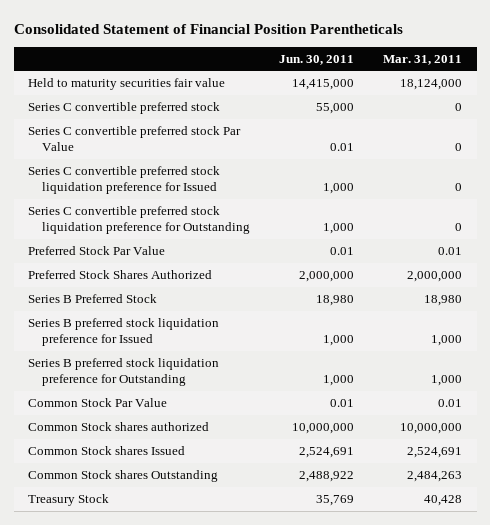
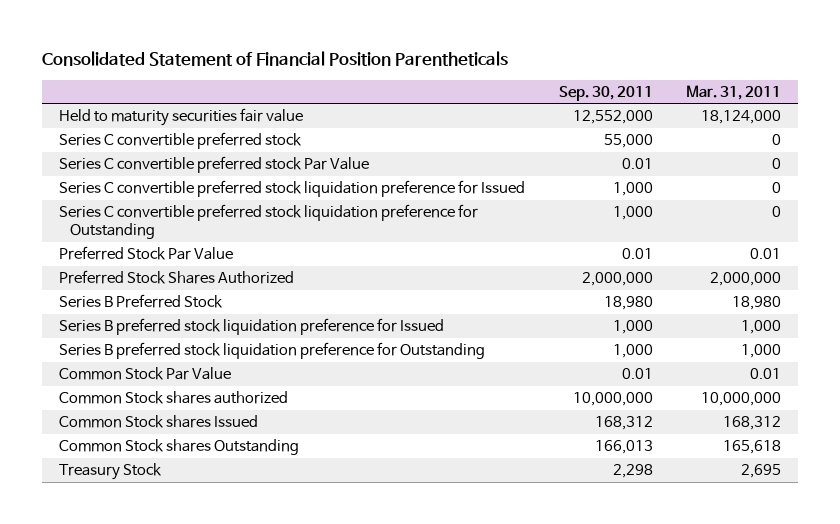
- | Jun. 30, 2011 | Mar. 31, 2011
+ | Sep. 30, 2011 | Mar. 31, 2011
- Common Stock shares Issued | 2,524,691 | 2,524,691
- Common Stock shares Outstanding | 2,488,922 | 2,484,263
- Treasury Stock | 35,769 | 40,428
+ Common Stock shares Issued | 168,312 | 168,312
+ Common Stock shares Outstanding | 166,013 | 165,618
+ Treasury Stock | 2,298 | 2,695

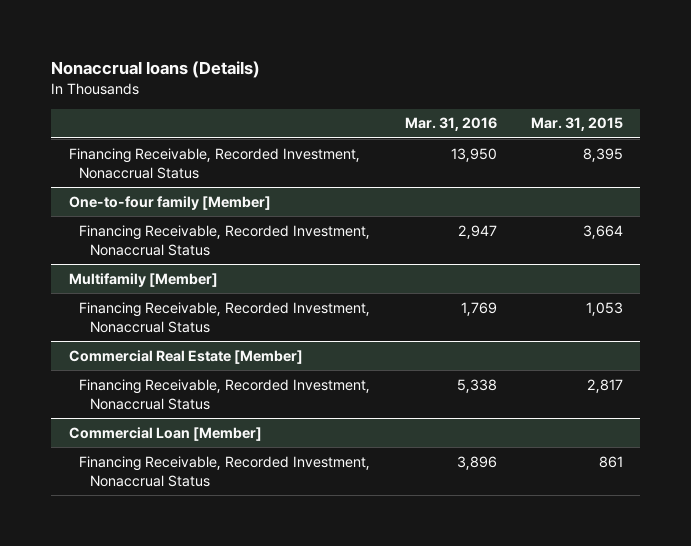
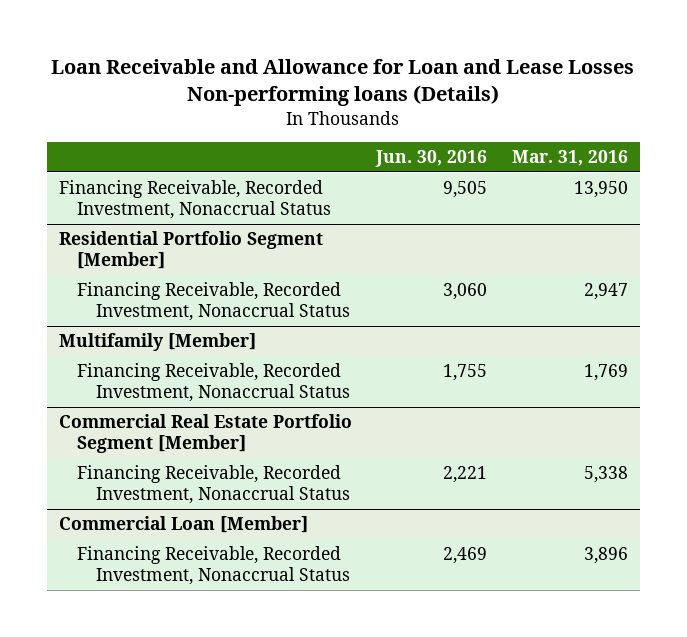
- Nonaccrual loans (Details)
+ Loan Receivable and Allowance for Loan and Lease Losses Non-performing loans (Details)
- | Mar. 31, 2016 | Mar. 31, 2015
+ | Jun. 30, 2016 | Mar. 31, 2016
- One-to-four family [Member]
+ Residential Portfolio Segment [Member]
- Commercial Real Estate [Member]
+ Commercial Real Estate Portfolio Segment [Member]

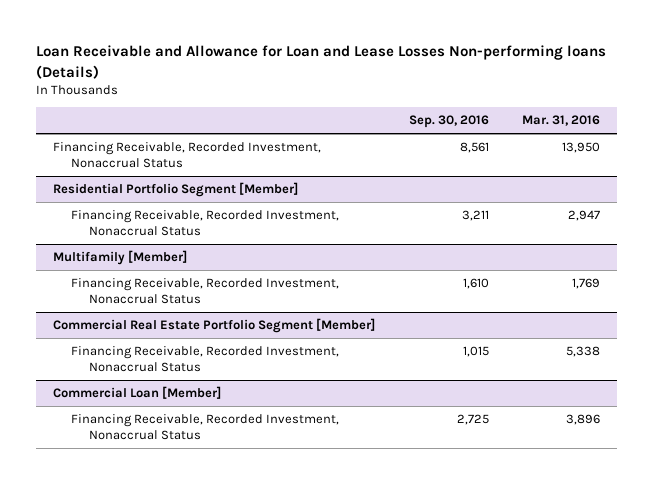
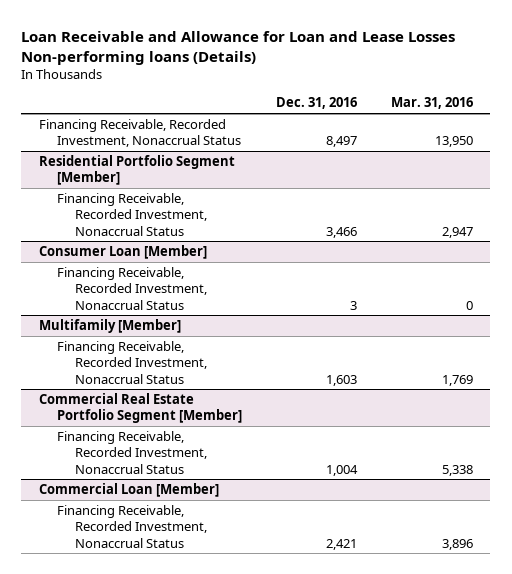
- | Sep. 30, 2016 | Mar. 31, 2016
+ | Dec. 31, 2016 | Mar. 31, 2016
+ Consumer Loan [Member]
+ Financing Receivable, Recorded Investment, Nonaccrual Status | 3 | 0

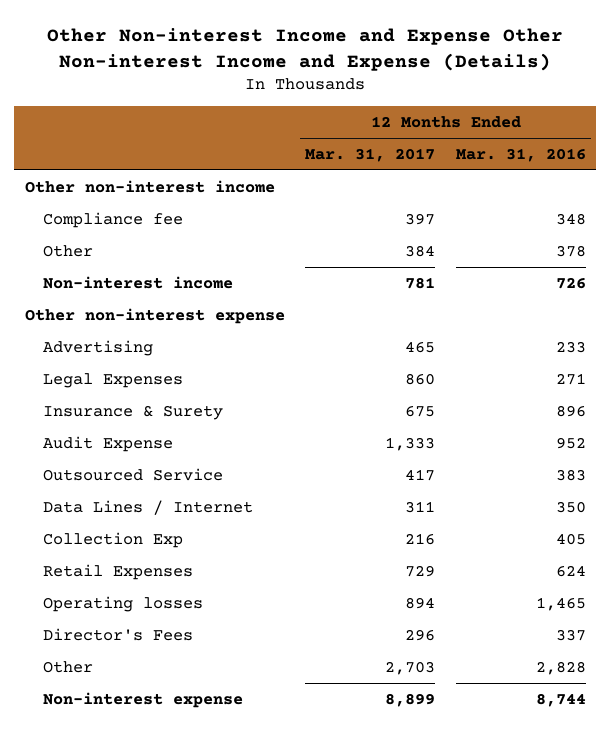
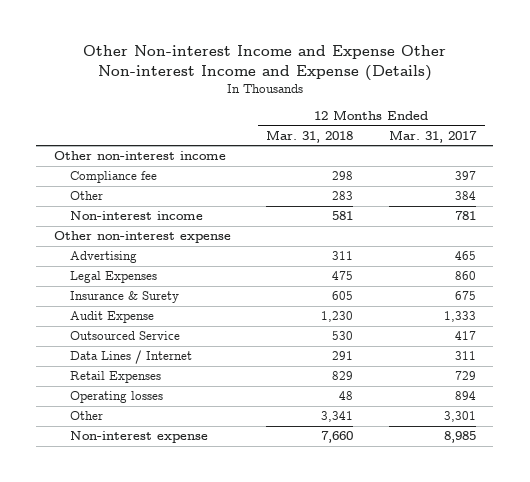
- | 12 Months Ended Mar. 31, 2017 | 12 Months Ended Mar. 31, 2016
+ | 12 Months Ended Mar. 31, 2018 | 12 Months Ended Mar. 31, 2017
- Collection Exp | 216 | 405
- Director's Fees | 296 | 337
- Other | 2,703 | 2,828
- Non-interest expense | 8,899 | 8,744
+ Other | 3,341 | 3,301
+ Non-interest expense | 7,660 | 8,985

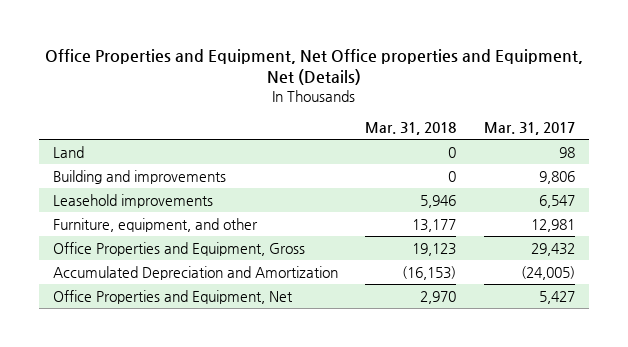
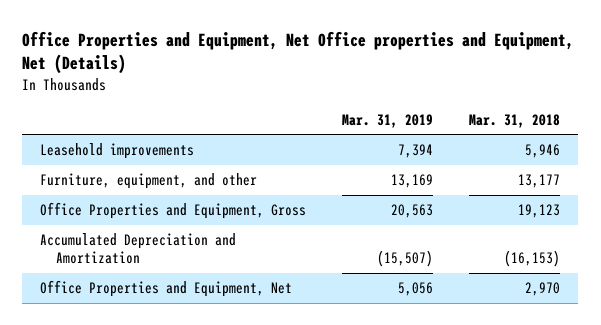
- | Mar. 31, 2018 | Mar. 31, 2017
+ | Mar. 31, 2019 | Mar. 31, 2018
- Land | 0 | 98
- Building and improvements | 0 | 9,806

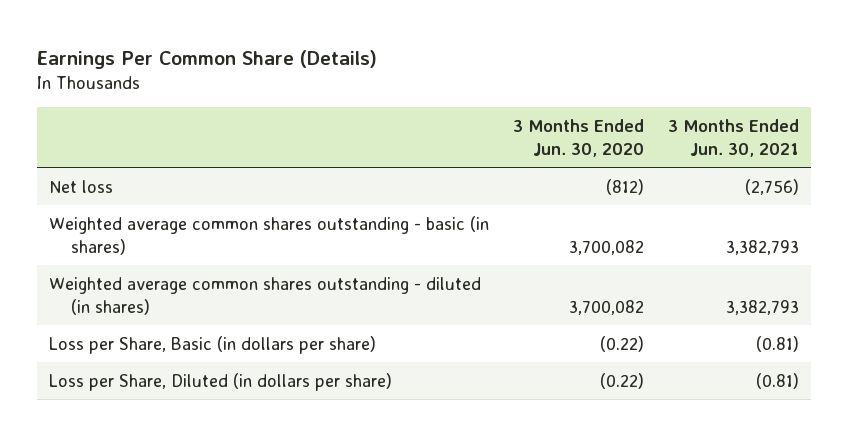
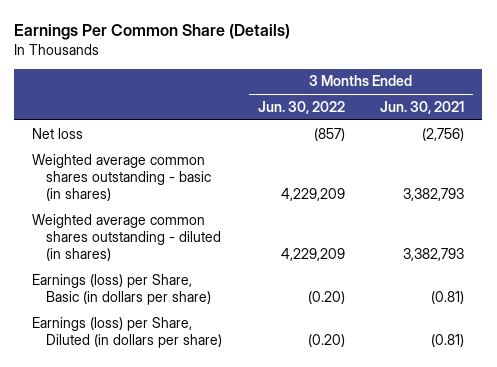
- | 3 Months Ended Jun. 30, 2020 | 3 Months Ended Jun. 30, 2021
+ | 3 Months Ended Jun. 30, 2022 | 3 Months Ended Jun. 30, 2021
- Loss per Share, Basic (in dollars per share) | (0.22) | (0.81)
- Loss per Share, Diluted (in dollars per share) | (0.22) | (0.81)
+ Earnings (loss) per Share, Basic (in dollars per share) | (0.20) | (0.81)
+ Earnings (loss) per Share, Diluted (in dollars per share) | (0.20) | (0.81)

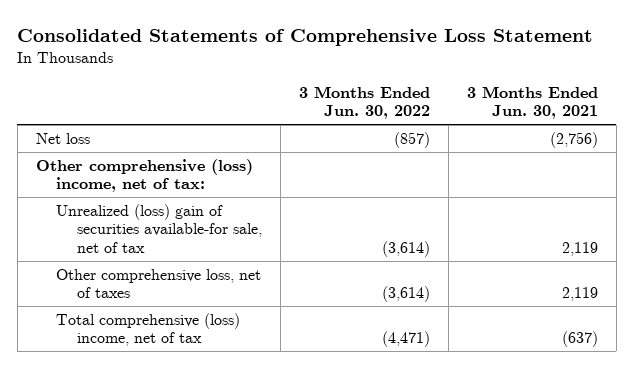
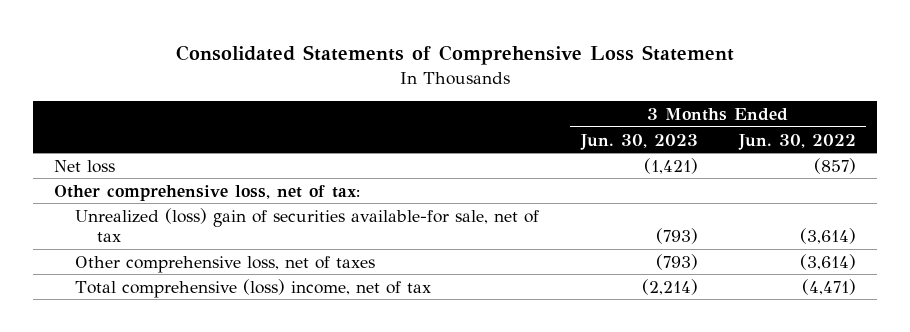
- | 3 Months Ended Jun. 30, 2022 | 3 Months Ended Jun. 30, 2021
+ | 3 Months Ended Jun. 30, 2023 | 3 Months Ended Jun. 30, 2022
- Other comprehensive (loss) income, net of tax:
+ Other comprehensive loss, net of tax:

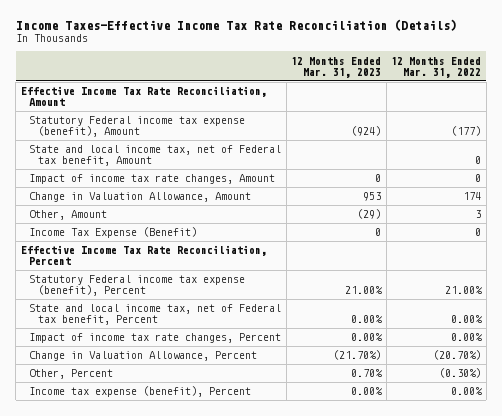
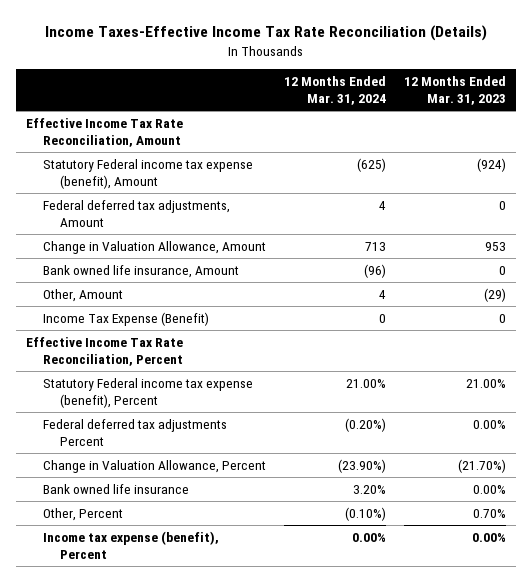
- | 12 Months Ended Mar. 31, 2023 | 12 Months Ended Mar. 31, 2022
+ | 12 Months Ended Mar. 31, 2024 | 12 Months Ended Mar. 31, 2023
- State and local income tax, net of Federal tax benefit, Amount | | 0
- Impact of income tax rate changes, Amount | 0 | 0
+ Federal deferred tax adjustments, Amount | 4 | 0
+ Bank owned life insurance, Amount | (96) | 0
- State and local income tax, net of Federal tax benefit, Percent | 0.00% | 0.00%
- Impact of income tax rate changes, Percent | 0.00% | 0.00%
+ Federal deferred tax adjustments Percent | (0.20%) | 0.00%
+ Bank owned life insurance | 3.20% | 0.00%

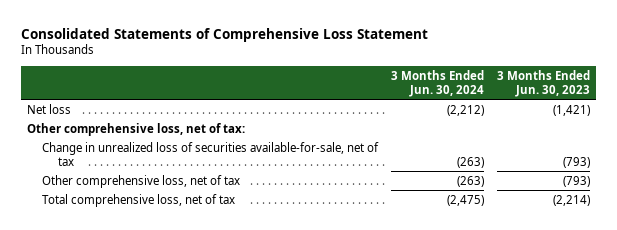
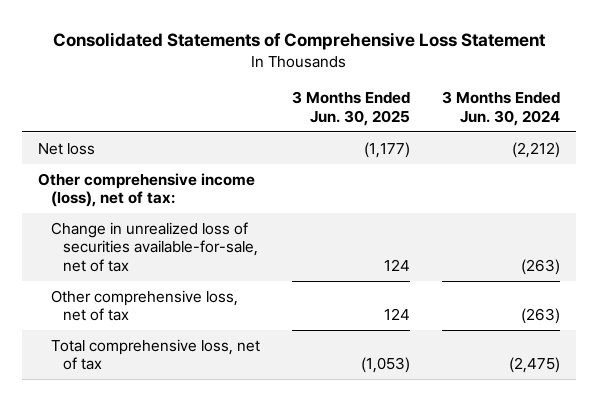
- | 3 Months Ended Jun. 30, 2024 | 3 Months Ended Jun. 30, 2023
+ | 3 Months Ended Jun. 30, 2025 | 3 Months Ended Jun. 30, 2024
- Other comprehensive loss, net of tax:
+ Other comprehensive income (loss), net of tax:

